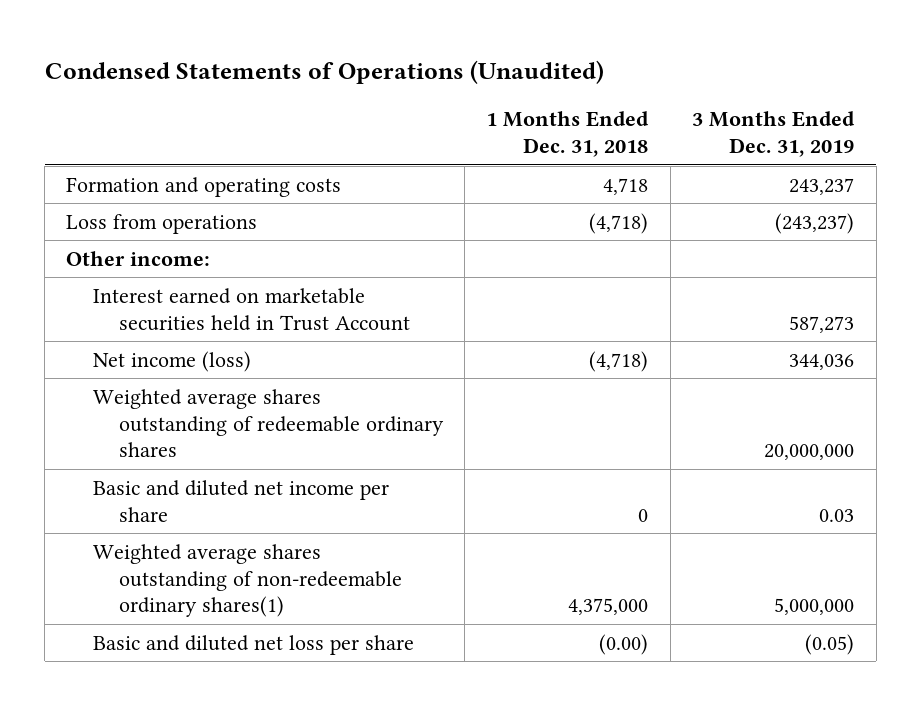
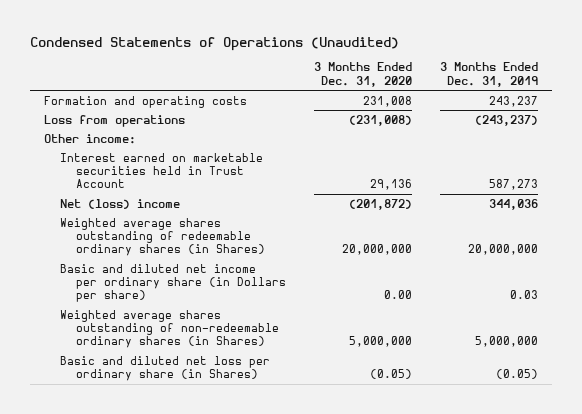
- | 1 Months Ended Dec. 31, 2018 | 3 Months Ended Dec. 31, 2019
+ | 3 Months Ended Dec. 31, 2020 | 3 Months Ended Dec. 31, 2019
- Net income (loss) | (4,718) | 344,036
- Weighted average shares outstanding of redeemable ordinary shares | | 20,000,000
- Basic and diluted net income per share | 0 | 0.03
- Weighted average shares outstanding of non-redeemable ordinary shares(1) | 4,375,000 | 5,000,000
- Basic and diluted net loss per share | (0.00) | (0.05)
+ Net (loss) income | (201,872) | 344,036
+ Weighted average shares outstanding of redeemable ordinary shares (in Shares) | 20,000,000 | 20,000,000
+ Basic and diluted net income per ordinary share (in Dollars per share) | 0.00 | 0.03
+ Weighted average shares outstanding of non-redeemable ordinary shares (in Shares) | 5,000,000 | 5,000,000
+ Basic and diluted net loss per ordinary share (in Shares) | (0.05) | (0.05)

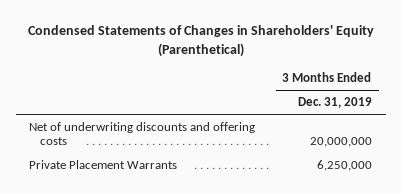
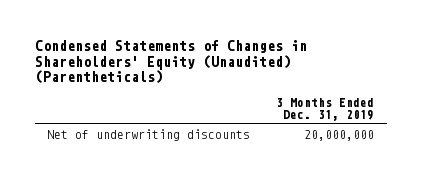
- Condensed Statements of Changes in Shareholders' Equity (Parenthetical)
+ Condensed Statements of Changes in Shareholders' Equity (Unaudited) (Parentheticals)
- Net of underwriting discounts and offering costs | 20,000,000
- Private Placement Warrants | 6,250,000
+ Net of underwriting discounts | 20,000,000

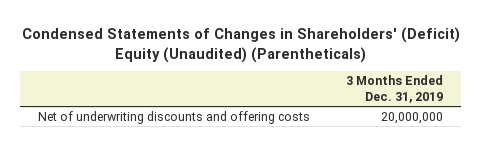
- Condensed Statements of Changes in Shareholders' Equity (Unaudited) (Parentheticals)
+ Condensed Statements of Changes in Shareholders' (Deficit) Equity (Unaudited) (Parentheticals)
- Net of underwriting discounts | 20,000,000
+ Net of underwriting discounts and offering costs | 20,000,000

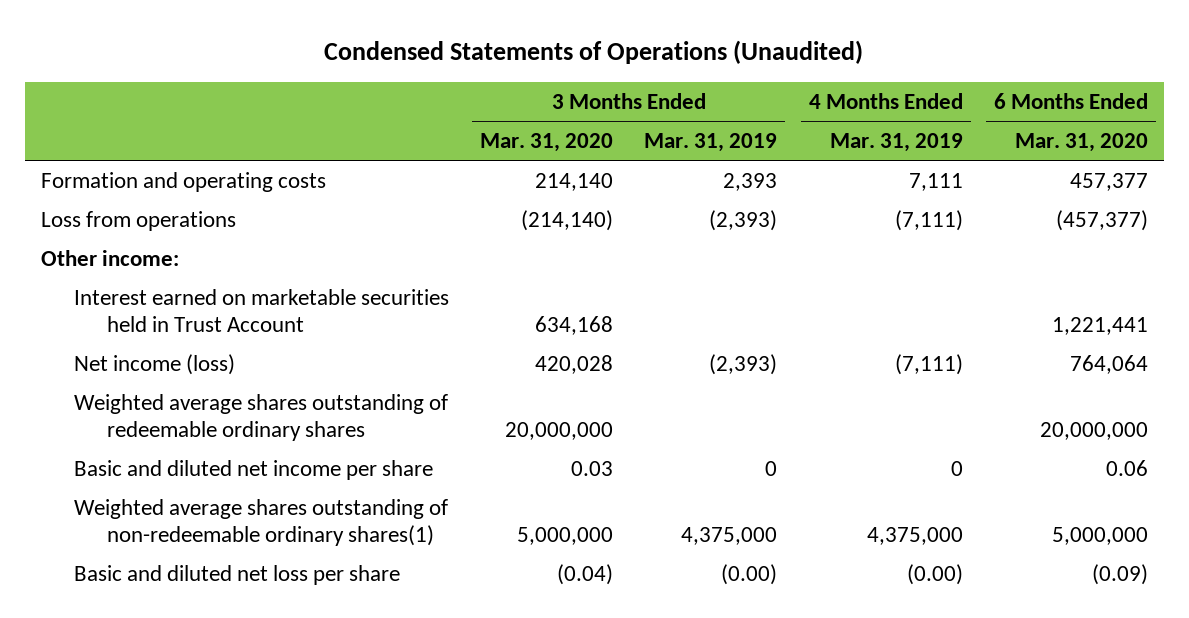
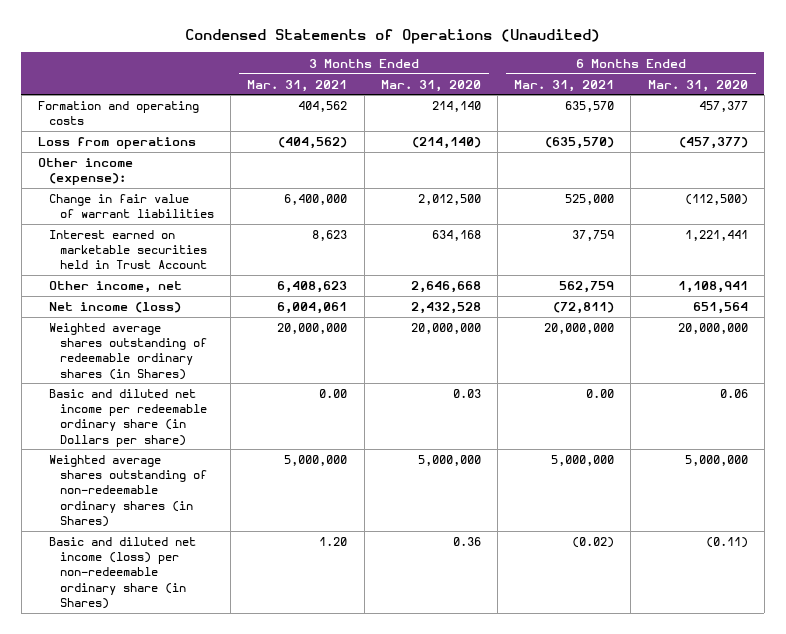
- | 3 Months Ended Mar. 31, 2020 | 3 Months Ended Mar. 31, 2019 | 4 Months Ended Mar. 31, 2019 | 6 Months Ended Mar. 31, 2020
+ | 3 Months Ended Mar. 31, 2021 | 3 Months Ended Mar. 31, 2020 | 6 Months Ended Mar. 31, 2021 | 6 Months Ended Mar. 31, 2020
- Other income:
+ Other income (expense):
+ Change in fair value of warrant liabilities | 6,400,000 | 2,012,500 | 525,000 | (112,500)
- Net income (loss) | 420,028 | (2,393) | (7,111) | 764,064
- Weighted average shares outstanding of redeemable ordinary shares | 20,000,000 | | | 20,000,000
- Basic and diluted net income per share | 0.03 | 0 | 0 | 0.06
- Weighted average shares outstanding of non-redeemable ordinary shares(1) | 5,000,000 | 4,375,000 | 4,375,000 | 5,000,000
- Basic and diluted net loss per share | (0.04) | (0.00) | (0.00) | (0.09)
+ Other income, net | 6,408,623 | 2,646,668 | 562,759 | 1,108,941
+ Net income (loss) | 6,004,061 | 2,432,528 | (72,811) | 651,564
+ Weighted average shares outstanding of redeemable ordinary shares (in Shares) | 20,000,000 | 20,000,000 | 20,000,000 | 20,000,000
+ Basic and diluted net income per redeemable ordinary share (in Dollars per share) | 0.00 | 0.03 | 0.00 | 0.06
+ Weighted average shares outstanding of non-redeemable ordinary shares (in Shares) | 5,000,000 | 5,000,000 | 5,000,000 | 5,000,000
+ Basic and diluted net income (loss) per non-redeemable ordinary share (in Shares) | 1.20 | 0.36 | (0.02) | (0.11)

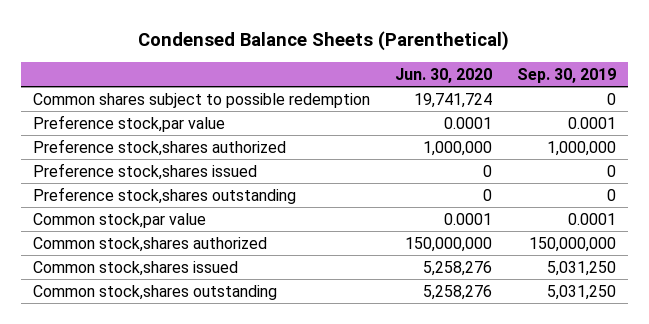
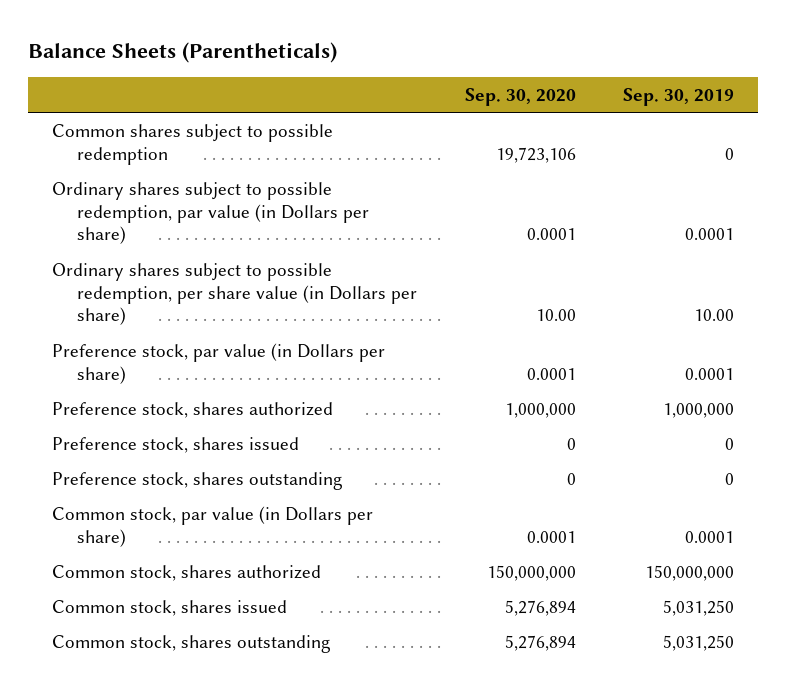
- Condensed Balance Sheets (Parenthetical)
+ Balance Sheets (Parentheticals)
- | Jun. 30, 2020 | Sep. 30, 2019
+ | Sep. 30, 2020 | Sep. 30, 2019
- Preference stock,par value | 0.0001 | 0.0001
- Preference stock,shares authorized | 1,000,000 | 1,000,000
- Preference stock,shares issued | 0 | 0
- Preference stock,shares outstanding | 0 | 0
- Common stock,par value | 0.0001 | 0.0001
- Common stock,shares authorized | 150,000,000 | 150,000,000
- Common stock,shares issued | 5,258,276 | 5,031,250
- Common stock,shares outstanding | 5,258,276 | 5,031,250
+ Ordinary shares subject to possible redemption, par value (in Dollars per share) | 0.0001 | 0.0001
+ Ordinary shares subject to possible redemption, per share value (in Dollars per share) | 10.00 | 10.00
+ Preference stock, par value (in Dollars per share) | 0.0001 | 0.0001
+ Preference stock, shares authorized | 1,000,000 | 1,000,000
+ Preference stock, shares issued | 0 | 0
+ Preference stock, shares outstanding | 0 | 0
+ Common stock, par value (in Dollars per share) | 0.0001 | 0.0001
+ Common stock, shares authorized | 150,000,000 | 150,000,000
+ Common stock, shares issued | 5,276,894 | 5,031,250
+ Common stock, shares outstanding | 5,276,894 | 5,031,250

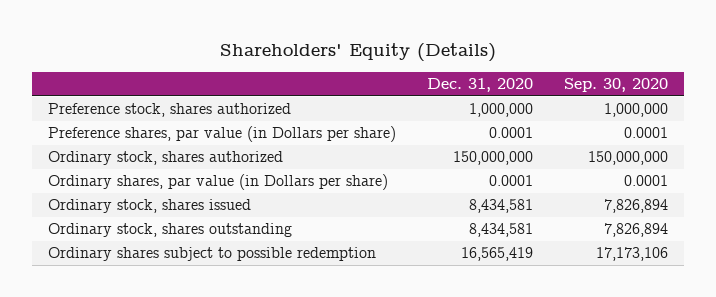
- Balance Sheets (Parentheticals)
+ Shareholders' Equity (Details)
- | Sep. 30, 2020 | Sep. 30, 2019
+ | Dec. 31, 2020 | Sep. 30, 2020
- Common shares subject to possible redemption | 19,723,106 | 0
- Ordinary shares subject to possible redemption, par value (in Dollars per share) | 0.0001 | 0.0001
- Ordinary shares subject to possible redemption, per share value (in Dollars per share) | 10.00 | 10.00
- Preference stock, par value (in Dollars per share) | 0.0001 | 0.0001
- Preference stock, shares issued | 0 | 0
- Preference stock, shares outstanding | 0 | 0
- Common stock, par value (in Dollars per share) | 0.0001 | 0.0001
- Common stock, shares authorized | 150,000,000 | 150,000,000
- Common stock, shares issued | 5,276,894 | 5,031,250
- Common stock, shares outstanding | 5,276,894 | 5,031,250
+ Preference shares, par value (in Dollars per share) | 0.0001 | 0.0001
+ Ordinary stock, shares authorized | 150,000,000 | 150,000,000
+ Ordinary shares, par value (in Dollars per share) | 0.0001 | 0.0001
+ Ordinary stock, shares issued | 8,434,581 | 7,826,894
+ Ordinary stock, shares outstanding | 8,434,581 | 7,826,894
+ Ordinary shares subject to possible redemption | 16,565,419 | 17,173,106

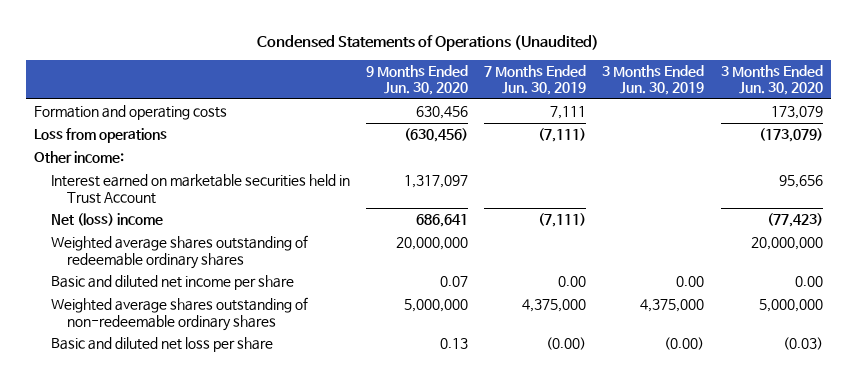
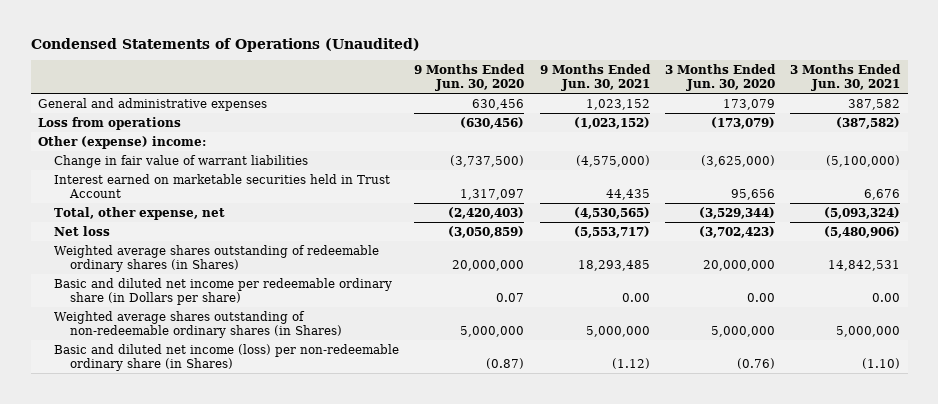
- | 9 Months Ended Jun. 30, 2020 | 7 Months Ended Jun. 30, 2019 | 3 Months Ended Jun. 30, 2019 | 3 Months Ended Jun. 30, 2020
+ | 9 Months Ended Jun. 30, 2020 | 9 Months Ended Jun. 30, 2021 | 3 Months Ended Jun. 30, 2020 | 3 Months Ended Jun. 30, 2021
- Formation and operating costs | 630,456 | 7,111 | | 173,079
+ General and administrative expenses | 630,456 | 1,023,152 | 173,079 | 387,582
- Other income:
+ Other (expense) income:
+ Change in fair value of warrant liabilities | (3,737,500) | (4,575,000) | (3,625,000) | (5,100,000)
- Net (loss) income | 686,641 | (7,111) | | (77,423)
- Weighted average shares outstanding of redeemable ordinary shares | 20,000,000 | | | 20,000,000
- Basic and diluted net income per share | 0.07 | 0.00 | 0.00 | 0.00
- Weighted average shares outstanding of non-redeemable ordinary shares | 5,000,000 | 4,375,000 | 4,375,000 | 5,000,000
- Basic and diluted net loss per share | 0.13 | (0.00) | (0.00) | (0.03)
+ Total, other expense, net | (2,420,403) | (4,530,565) | (3,529,344) | (5,093,324)
+ Net loss | (3,050,859) | (5,553,717) | (3,702,423) | (5,480,906)
+ Weighted average shares outstanding of redeemable ordinary shares (in Shares) | 20,000,000 | 18,293,485 | 20,000,000 | 14,842,531
+ Basic and diluted net income per redeemable ordinary share (in Dollars per share) | 0.07 | 0.00 | 0.00 | 0.00
+ Weighted average shares outstanding of non-redeemable ordinary shares (in Shares) | 5,000,000 | 5,000,000 | 5,000,000 | 5,000,000
+ Basic and diluted net income (loss) per non-redeemable ordinary share (in Shares) | (0.87) | (1.12) | (0.76) | (1.10)

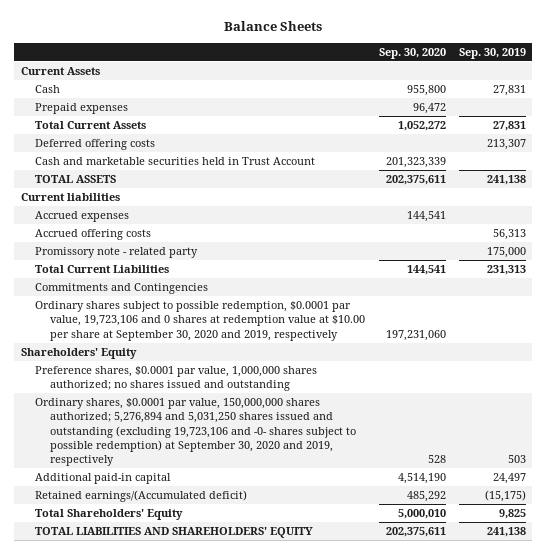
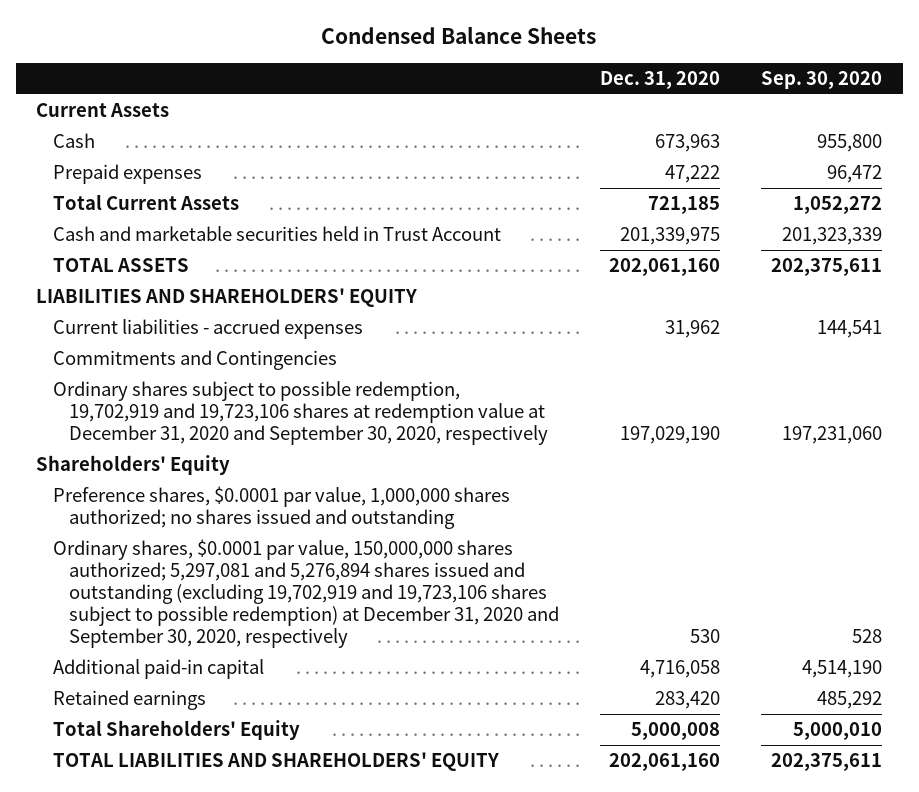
- Balance Sheets
+ Condensed Balance Sheets
- | Sep. 30, 2020 | Sep. 30, 2019
+ | Dec. 31, 2020 | Sep. 30, 2020
- Deferred offering costs | | 213,307
- Current liabilities
- Accrued expenses | 144,541 |
- Accrued offering costs | | 56,313
- Promissory note - related party | | 175,000
- Total Current Liabilities | 144,541 | 231,313
+ LIABILITIES AND SHAREHOLDERS' EQUITY
+ Current liabilities - accrued expenses | 31,962 | 144,541
- Ordinary shares subject to possible redemption, $0.0001 par value, 19,723,106 and 0 shares at redemption value at $10.00 per share at September 30, 2020 and 2019, respectively | 197,231,060 |
+ Ordinary shares subject to possible redemption, 19,702,919 and 19,723,106 shares at redemption value at December 31, 2020 and September 30, 2020, respectively | 197,029,190 | 197,231,060
- Ordinary shares, $0.0001 par value, 150,000,000 shares authorized; 5,276,894 and 5,031,250 shares issued and outstanding (excluding 19,723,106 and -0- shares subject to possible redemption) at September 30, 2020 and 2019, respectively | 528 | 503
+ Ordinary shares, $0.0001 par value, 150,000,000 shares authorized; 5,297,081 and 5,276,894 shares issued and outstanding (excluding 19,702,919 and 19,723,106 shares subject to possible redemption) at December 31, 2020 and September 30, 2020, respectively | 530 | 528
- Retained earnings/(Accumulated deficit) | 485,292 | (15,175)
+ Retained earnings | 283,420 | 485,292

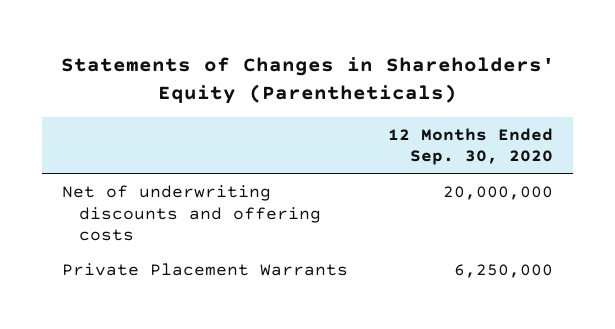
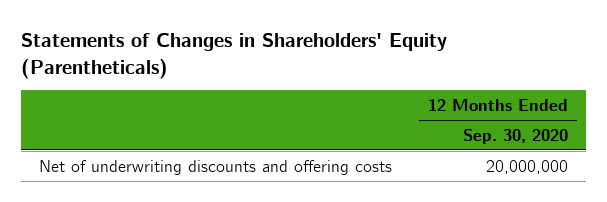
- Private Placement Warrants | 6,250,000

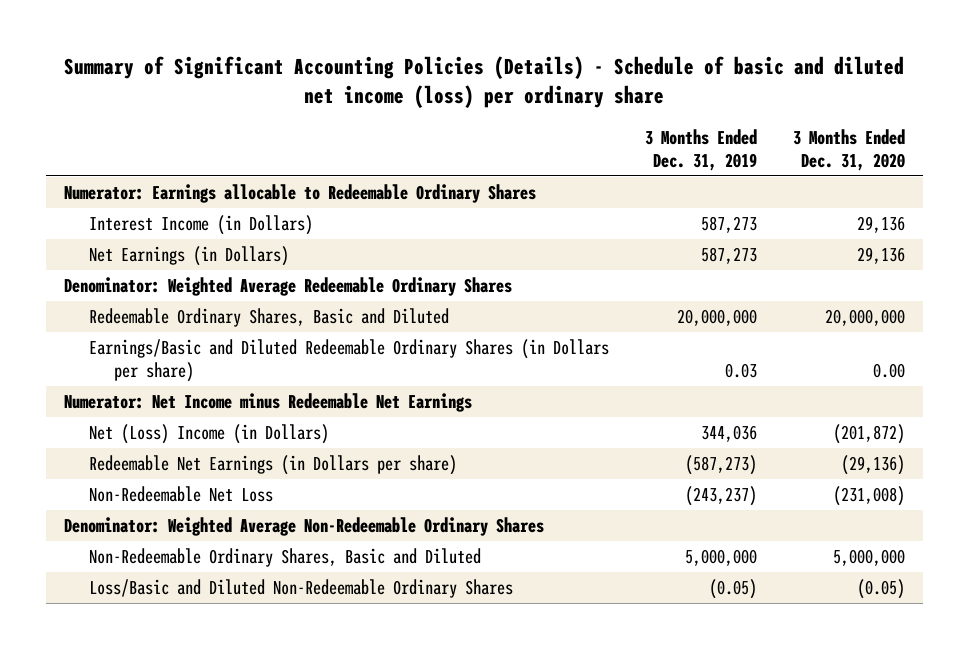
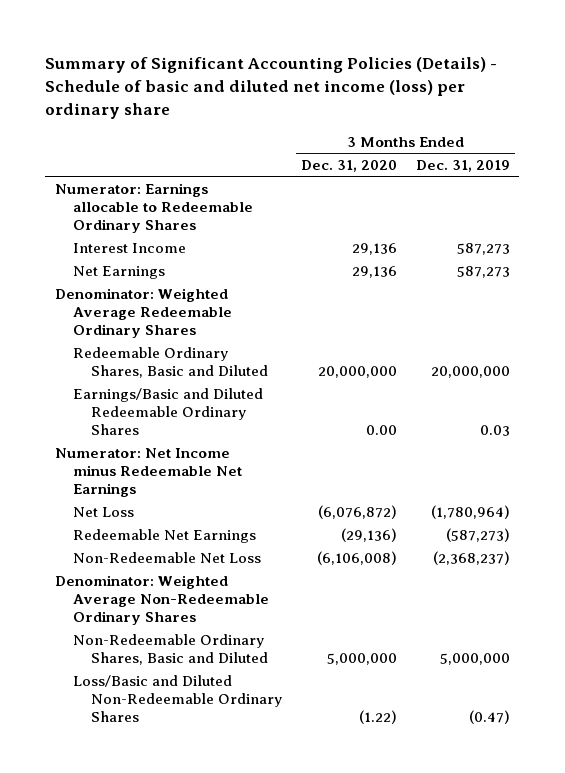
- | 3 Months Ended Dec. 31, 2019 | 3 Months Ended Dec. 31, 2020
+ | 3 Months Ended Dec. 31, 2020 | 3 Months Ended Dec. 31, 2019
- Interest Income (in Dollars) | 587,273 | 29,136
- Net Earnings (in Dollars) | 587,273 | 29,136
+ Interest Income | 29,136 | 587,273
+ Net Earnings | 29,136 | 587,273
- Earnings/Basic and Diluted Redeemable Ordinary Shares (in Dollars per share) | 0.03 | 0.00
+ Earnings/Basic and Diluted Redeemable Ordinary Shares | 0.00 | 0.03
- Net (Loss) Income (in Dollars) | 344,036 | (201,872)
- Redeemable Net Earnings (in Dollars per share) | (587,273) | (29,136)
- Non-Redeemable Net Loss | (243,237) | (231,008)
+ Net Loss | (6,076,872) | (1,780,964)
+ Redeemable Net Earnings | (29,136) | (587,273)
+ Non-Redeemable Net Loss | (6,106,008) | (2,368,237)
- Loss/Basic and Diluted Non-Redeemable Ordinary Shares | (0.05) | (0.05)
+ Loss/Basic and Diluted Non-Redeemable Ordinary Shares | (1.22) | (0.47)

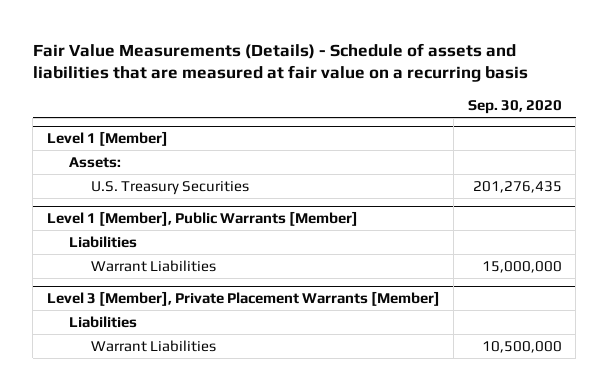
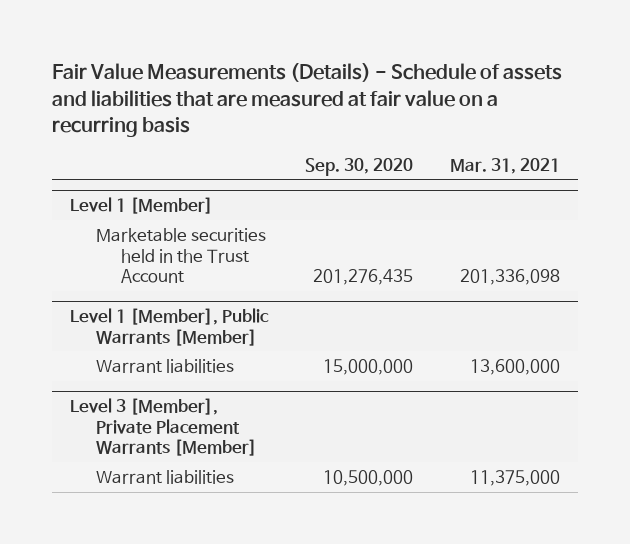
- | Sep. 30, 2020
+ | Sep. 30, 2020 | Mar. 31, 2021
@ Level 1 [Member]
- Assets:
- U.S. Treasury Securities | 201,276,435
+ Marketable securities held in the Trust Account | 201,276,435 | 201,336,098
@ Level 1 [Member], Public Warrants [Member]
- Liabilities
- Warrant Liabilities | 15,000,000
+ Warrant liabilities | 15,000,000 | 13,600,000
@ Level 3 [Member], Private Placement Warrants [Member]
- Liabilities
- Warrant Liabilities | 10,500,000
+ Warrant liabilities | 10,500,000 | 11,375,000

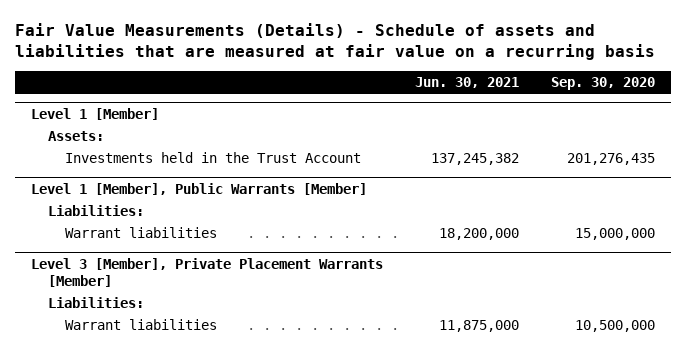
- | Sep. 30, 2020 | Mar. 31, 2021
+ | Jun. 30, 2021 | Sep. 30, 2020
@ Level 1 [Member]
- Marketable securities held in the Trust Account | 201,276,435 | 201,336,098
+ Assets:
+ Investments held in the Trust Account | 137,245,382 | 201,276,435
@ Level 1 [Member], Public Warrants [Member]
+ Liabilities:
@ Level 3 [Member], Private Placement Warrants [Member]
+ Liabilities:

